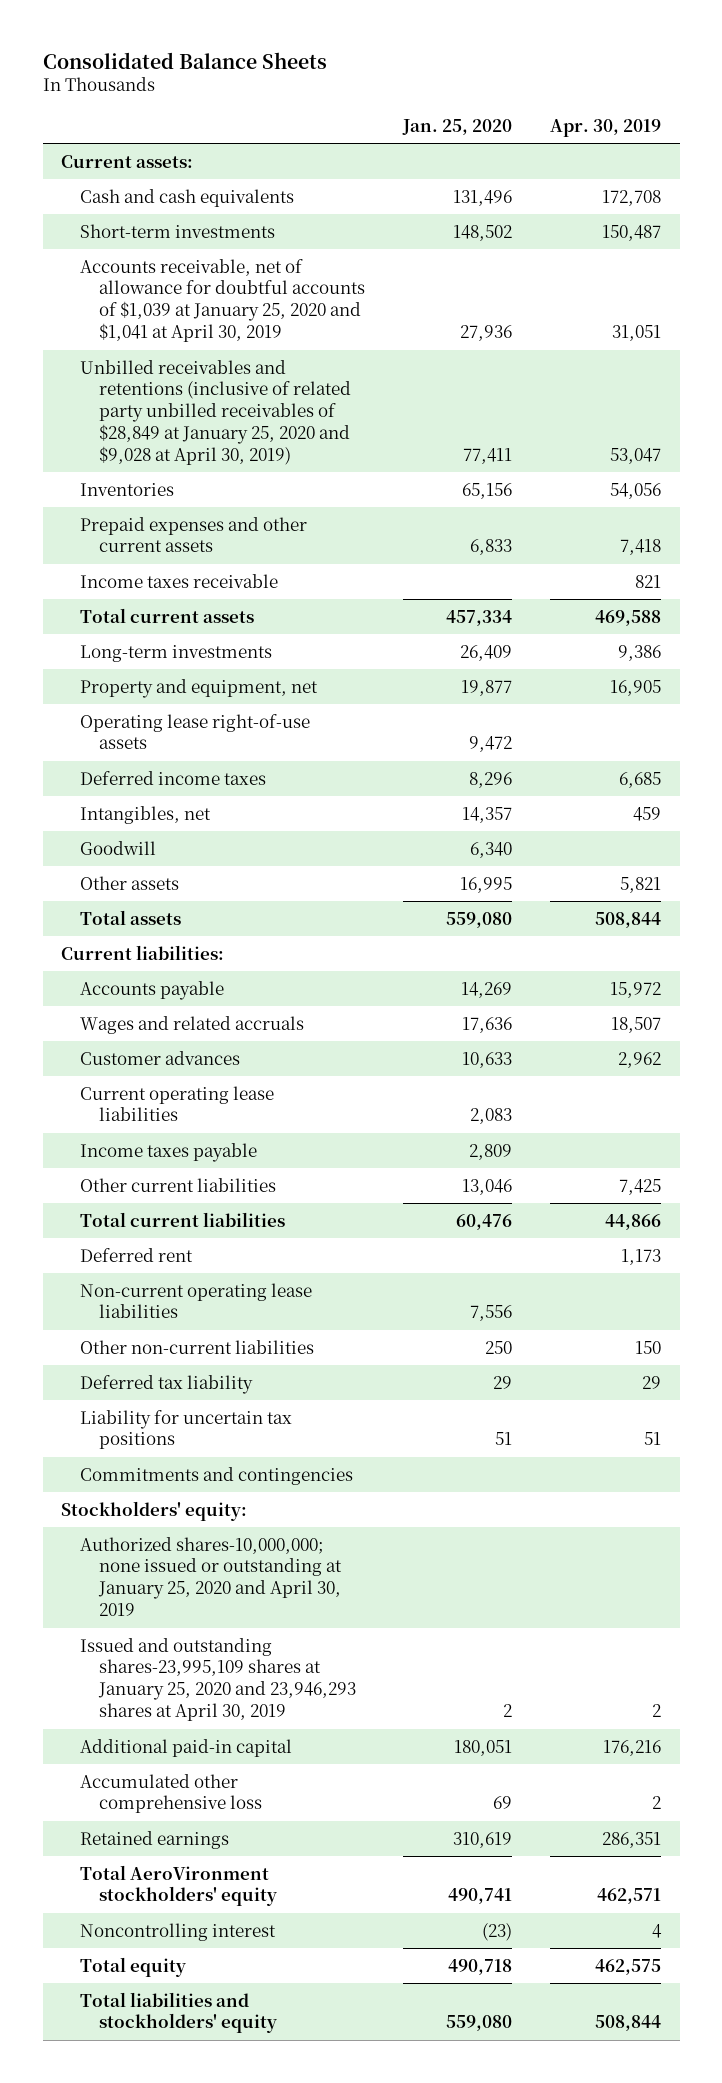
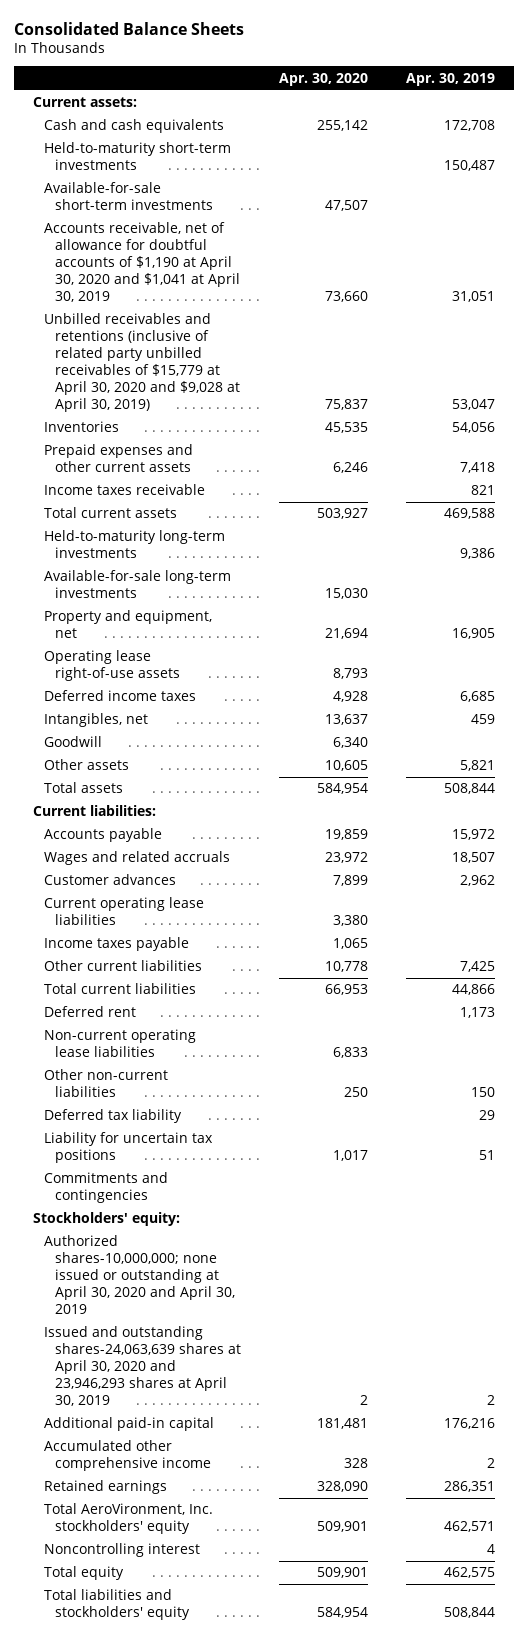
- | Jan. 25, 2020 | Apr. 30, 2019
+ | Apr. 30, 2020 | Apr. 30, 2019
- Short-term investments | 148,502 | 150,487
- Accounts receivable, net of allowance for doubtful accounts of $1,039 at January 25, 2020 and $1,041 at April 30, 2019 | 27,936 | 31,051
- Unbilled receivables and retentions (inclusive of related party unbilled receivables of $28,849 at January 25, 2020 and $9,028 at April 30, 2019) | 77,411 | 53,047
+ Held-to-maturity short-term investments | | 150,487
+ Available-for-sale short-term investments | 47,507 |
+ Accounts receivable, net of allowance for doubtful accounts of $1,190 at April 30, 2020 and $1,041 at April 30, 2019 | 73,660 | 31,051
+ Unbilled receivables and retentions (inclusive of related party unbilled receivables of $15,779 at April 30, 2020 and $9,028 at April 30, 2019) | 75,837 | 53,047
- Long-term investments | 26,409 | 9,386
+ Held-to-maturity long-term investments | | 9,386
+ Available-for-sale long-term investments | 15,030 |
- Authorized shares-10,000,000; none issued or outstanding at January 25, 2020 and April 30, 2019
- Issued and outstanding shares-23,995,109 shares at January 25, 2020 and 23,946,293 shares at April 30, 2019 | 2 | 2
+ Authorized shares-10,000,000; none issued or outstanding at April 30, 2020 and April 30, 2019
+ Issued and outstanding shares-24,063,639 shares at April 30, 2020 and 23,946,293 shares at April 30, 2019 | 2 | 2
- Accumulated other comprehensive loss | 69 | 2
+ Accumulated other comprehensive income | 328 | 2
- Total AeroVironment stockholders' equity | 490,741 | 462,571
+ Total AeroVironment, Inc. stockholders' equity | 509,901 | 462,571

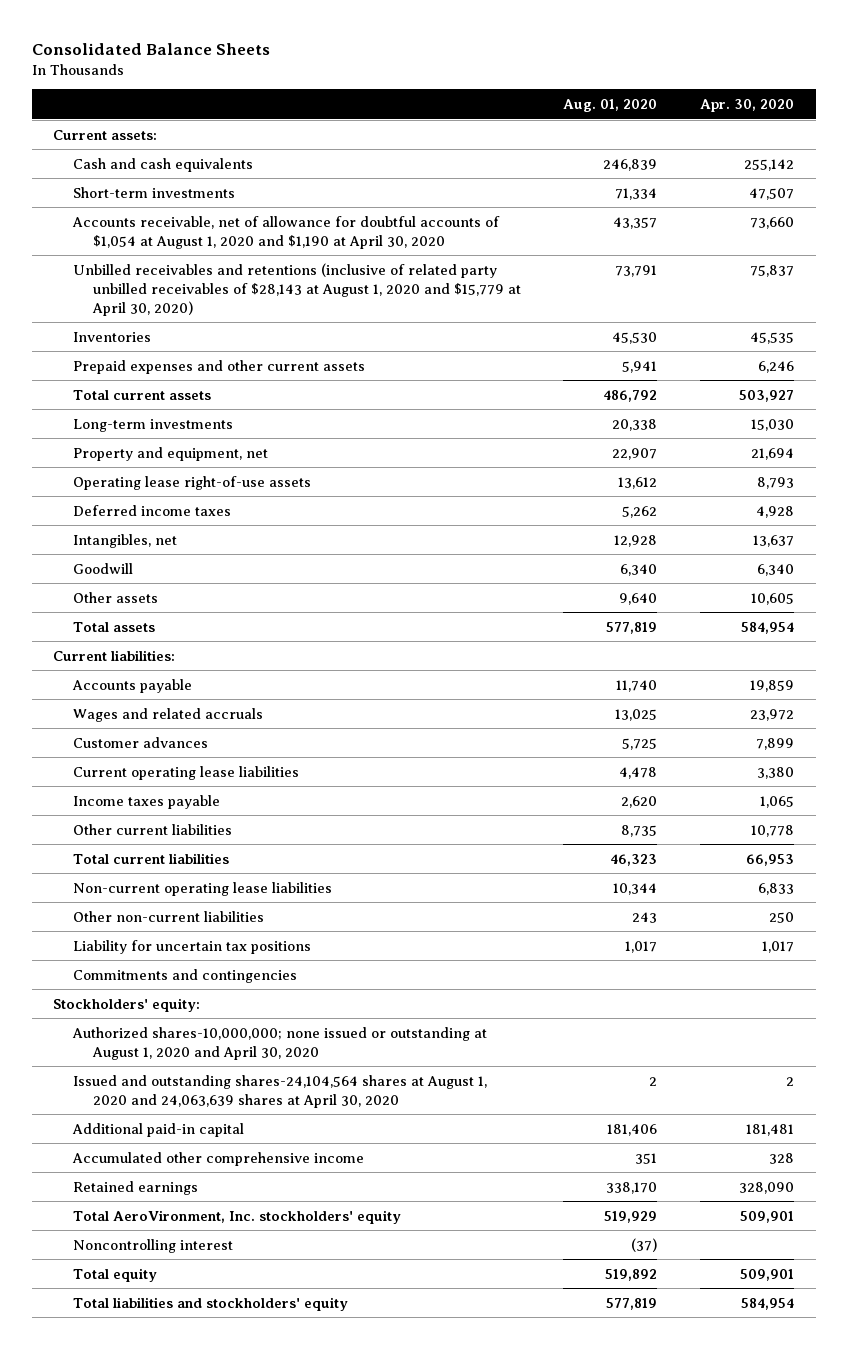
- | Apr. 30, 2020 | Apr. 30, 2019
+ | Aug. 01, 2020 | Apr. 30, 2020
- Held-to-maturity short-term investments | | 150,487
- Available-for-sale short-term investments | 47,507 |
- Accounts receivable, net of allowance for doubtful accounts of $1,190 at April 30, 2020 and $1,041 at April 30, 2019 | 73,660 | 31,051
- Unbilled receivables and retentions (inclusive of related party unbilled receivables of $15,779 at April 30, 2020 and $9,028 at April 30, 2019) | 75,837 | 53,047
+ Short-term investments | 71,334 | 47,507
+ Accounts receivable, net of allowance for doubtful accounts of $1,054 at August 1, 2020 and $1,190 at April 30, 2020 | 43,357 | 73,660
+ Unbilled receivables and retentions (inclusive of related party unbilled receivables of $28,143 at August 1, 2020 and $15,779 at April 30, 2020) | 73,791 | 75,837
- Income taxes receivable | | 821
- Held-to-maturity long-term investments | | 9,386
- Available-for-sale long-term investments | 15,030 |
+ Long-term investments | 20,338 | 15,030
- Deferred rent | | 1,173
- Deferred tax liability | | 29
- Authorized shares-10,000,000; none issued or outstanding at April 30, 2020 and April 30, 2019
- Issued and outstanding shares-24,063,639 shares at April 30, 2020 and 23,946,293 shares at April 30, 2019 | 2 | 2
+ Authorized shares-10,000,000; none issued or outstanding at August 1, 2020 and April 30, 2020
+ Issued and outstanding shares-24,104,564 shares at August 1, 2020 and 24,063,639 shares at April 30, 2020 | 2 | 2

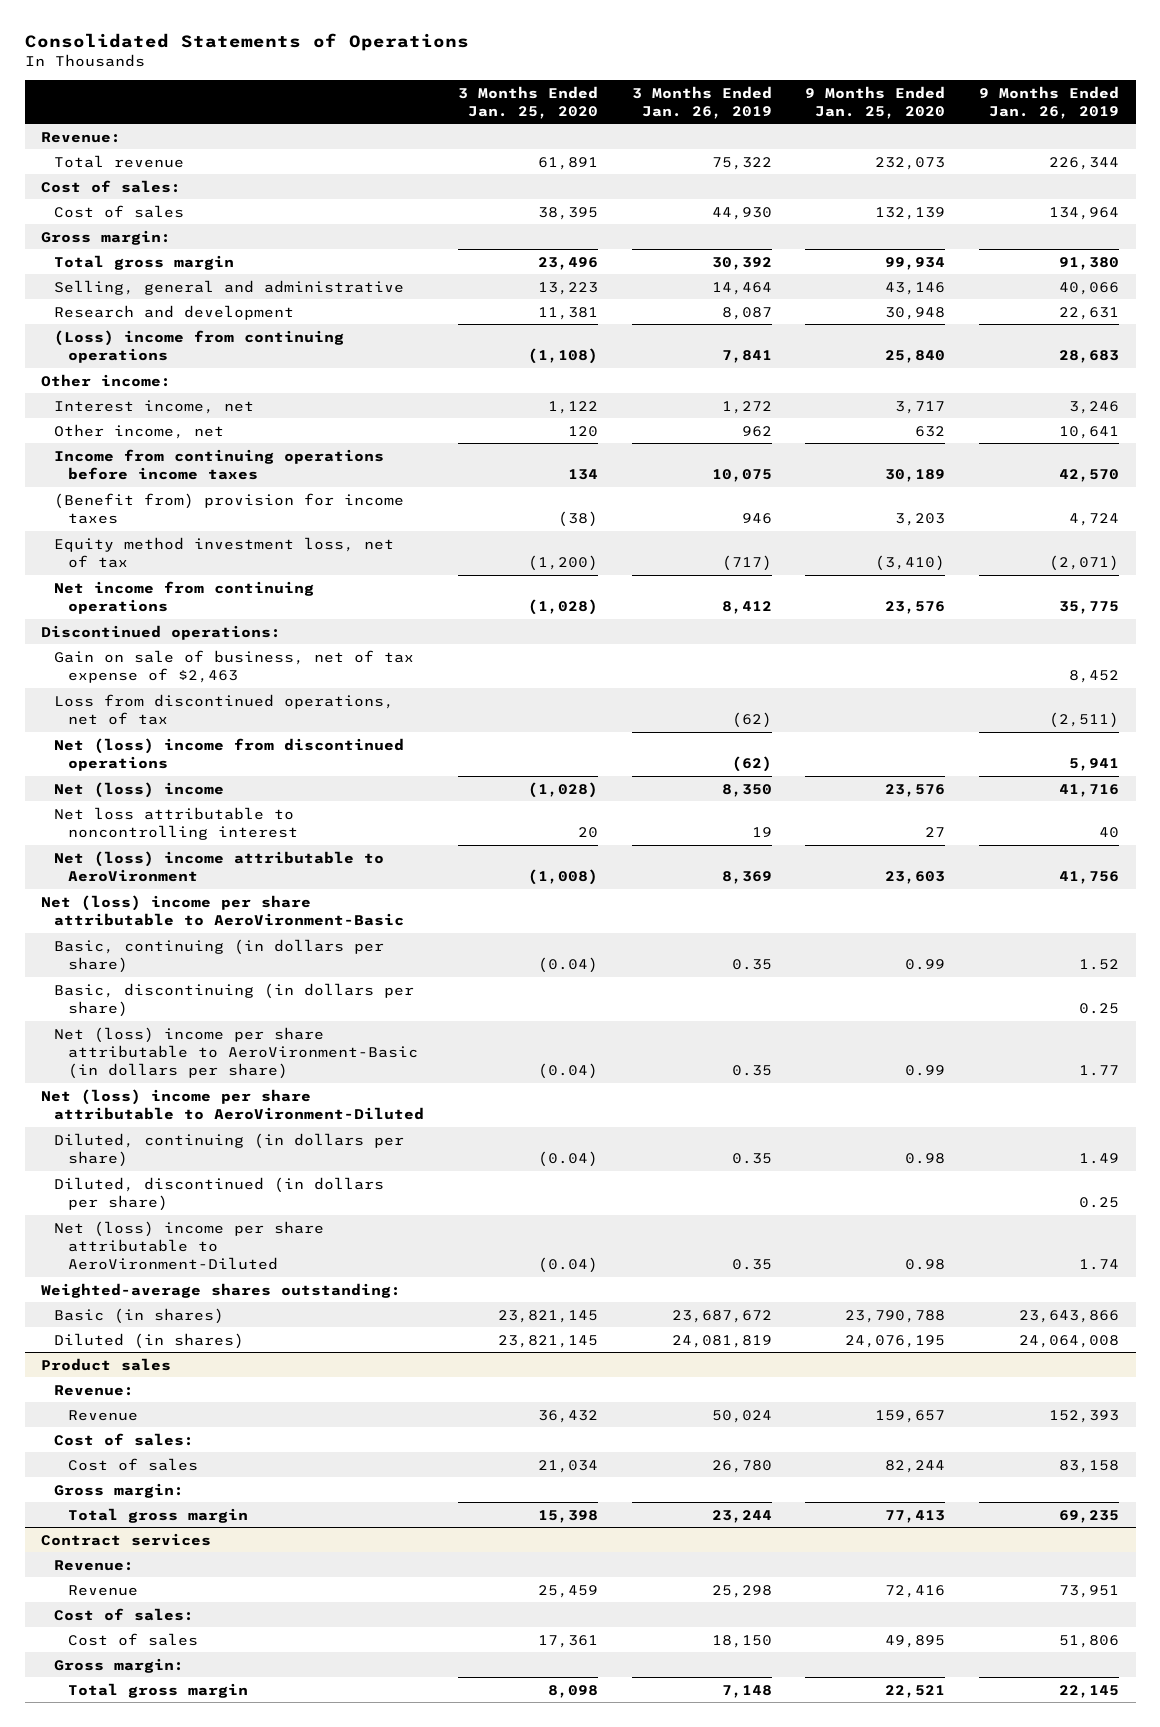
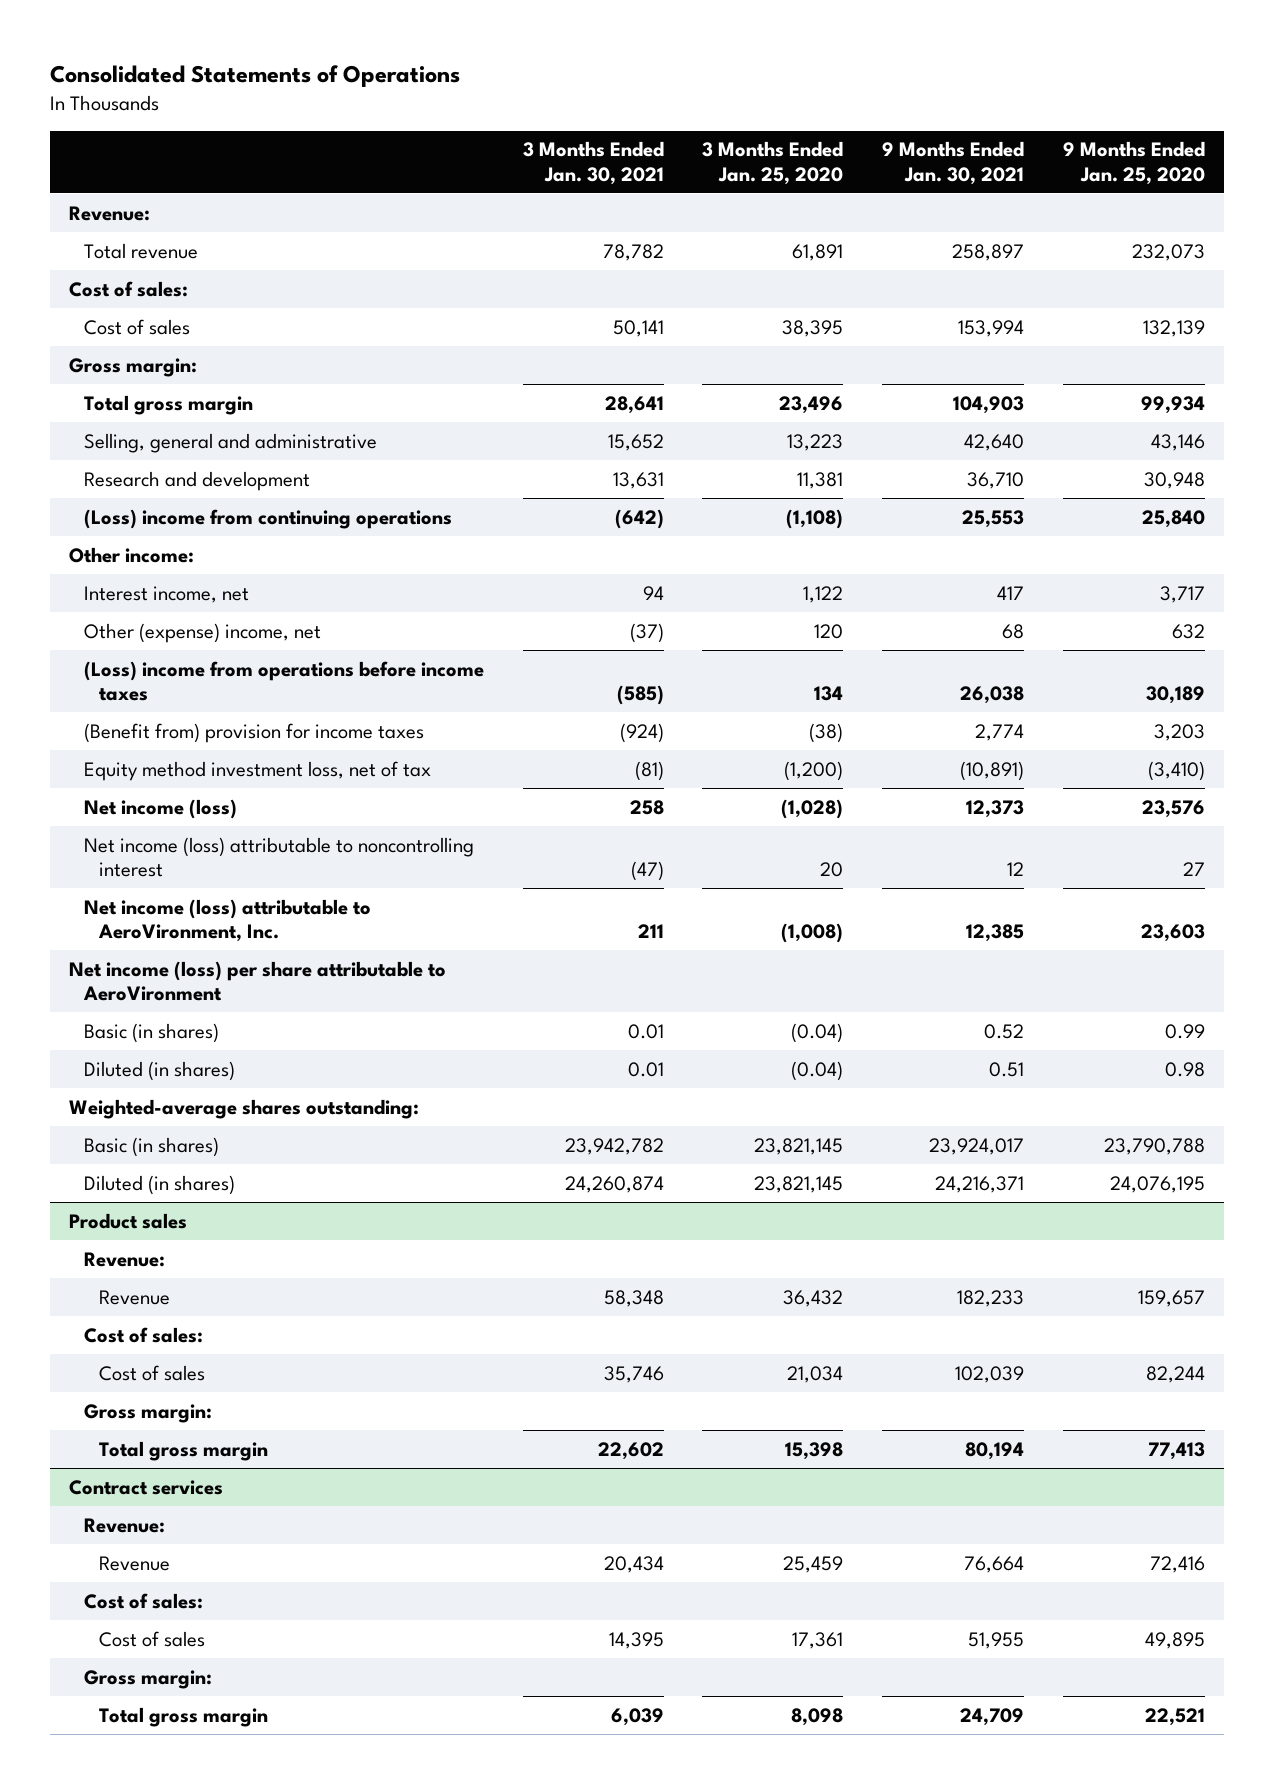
- | 3 Months Ended Jan. 25, 2020 | 3 Months Ended Jan. 26, 2019 | 9 Months Ended Jan. 25, 2020 | 9 Months Ended Jan. 26, 2019
+ | 3 Months Ended Jan. 30, 2021 | 3 Months Ended Jan. 25, 2020 | 9 Months Ended Jan. 30, 2021 | 9 Months Ended Jan. 25, 2020
- Other income, net | 120 | 962 | 632 | 10,641
- Income from continuing operations before income taxes | 134 | 10,075 | 30,189 | 42,570
+ Other (expense) income, net | (37) | 120 | 68 | 632
+ (Loss) income from operations before income taxes | (585) | 134 | 26,038 | 30,189
- Net income from continuing operations | (1,028) | 8,412 | 23,576 | 35,775
- Discontinued operations:
- Gain on sale of business, net of tax expense of $2,463 | | | | 8,452
- Loss from discontinued operations, net of tax | | (62) | | (2,511)
- Net (loss) income from discontinued operations | | (62) | | 5,941
- Net (loss) income | (1,028) | 8,350 | 23,576 | 41,716
- Net loss attributable to noncontrolling interest | 20 | 19 | 27 | 40
- Net (loss) income attributable to AeroVironment | (1,008) | 8,369 | 23,603 | 41,756
- Net (loss) income per share attributable to AeroVironment-Basic
- Basic, continuing (in dollars per share) | (0.04) | 0.35 | 0.99 | 1.52
- Basic, discontinuing (in dollars per share) | | | | 0.25
- Net (loss) income per share attributable to AeroVironment-Basic (in dollars per share) | (0.04) | 0.35 | 0.99 | 1.77
- Net (loss) income per share attributable to AeroVironment-Diluted
- Diluted, continuing (in dollars per share) | (0.04) | 0.35 | 0.98 | 1.49
- Diluted, discontinued (in dollars per share) | | | | 0.25
- Net (loss) income per share attributable to AeroVironment-Diluted | (0.04) | 0.35 | 0.98 | 1.74
+ Net income (loss) | 258 | (1,028) | 12,373 | 23,576
+ Net income (loss) attributable to noncontrolling interest | (47) | 20 | 12 | 27
+ Net income (loss) attributable to AeroVironment, Inc. | 211 | (1,008) | 12,385 | 23,603
+ Net income (loss) per share attributable to AeroVironment
+ Basic (in shares) | 0.01 | (0.04) | 0.52 | 0.99
+ Diluted (in shares) | 0.01 | (0.04) | 0.51 | 0.98

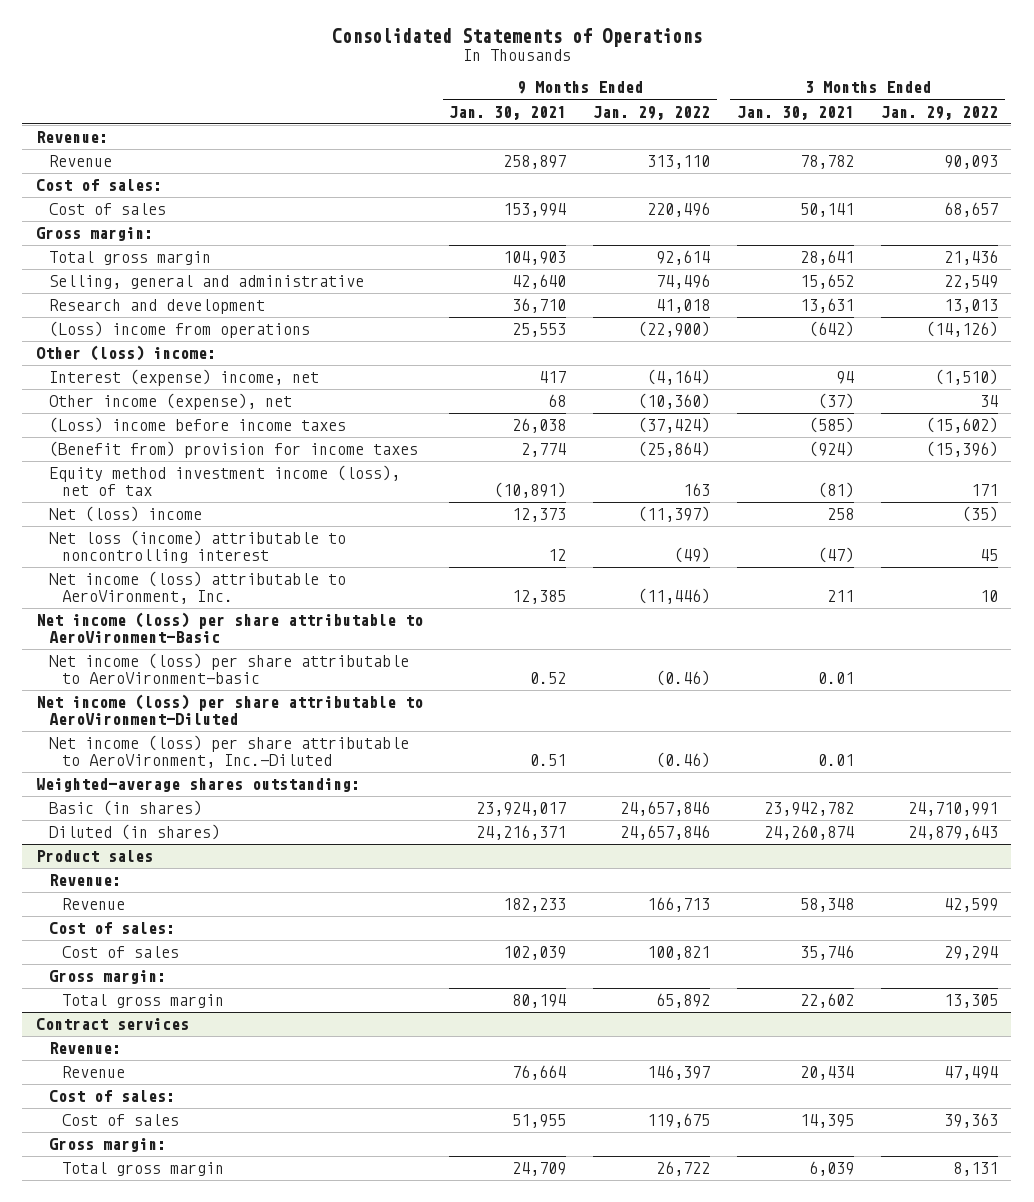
- | 3 Months Ended Jan. 30, 2021 | 3 Months Ended Jan. 25, 2020 | 9 Months Ended Jan. 30, 2021 | 9 Months Ended Jan. 25, 2020
+ | 9 Months Ended Jan. 30, 2021 | 9 Months Ended Jan. 29, 2022 | 3 Months Ended Jan. 30, 2021 | 3 Months Ended Jan. 29, 2022
- Total revenue | 78,782 | 61,891 | 258,897 | 232,073
+ Revenue | 258,897 | 313,110 | 78,782 | 90,093
- (Loss) income from continuing operations | (642) | (1,108) | 25,553 | 25,840
- Other income:
- Interest income, net | 94 | 1,122 | 417 | 3,717
- Other (expense) income, net | (37) | 120 | 68 | 632
- (Loss) income from operations before income taxes | (585) | 134 | 26,038 | 30,189
+ (Loss) income from operations | 25,553 | (22,900) | (642) | (14,126)
+ Other (loss) income:
+ Interest (expense) income, net | 417 | (4,164) | 94 | (1,510)
+ Other income (expense), net | 68 | (10,360) | (37) | 34
+ (Loss) income before income taxes | 26,038 | (37,424) | (585) | (15,602)
- Equity method investment loss, net of tax | (81) | (1,200) | (10,891) | (3,410)
- Net income (loss) | 258 | (1,028) | 12,373 | 23,576
- Net income (loss) attributable to noncontrolling interest | (47) | 20 | 12 | 27
+ Equity method investment income (loss), net of tax | (10,891) | 163 | (81) | 171
+ Net (loss) income | 12,373 | (11,397) | 258 | (35)
+ Net loss (income) attributable to noncontrolling interest | 12 | (49) | (47) | 45
- Net income (loss) per share attributable to AeroVironment
- Basic (in shares) | 0.01 | (0.04) | 0.52 | 0.99
- Diluted (in shares) | 0.01 | (0.04) | 0.51 | 0.98
+ Net income (loss) per share attributable to AeroVironment-Basic
+ Net income (loss) per share attributable to AeroVironment-basic | 0.52 | (0.46) | 0.01 |
+ Net income (loss) per share attributable to AeroVironment-Diluted
+ Net income (loss) per share attributable to AeroVironment, Inc.-Diluted | 0.51 | (0.46) | 0.01 |

